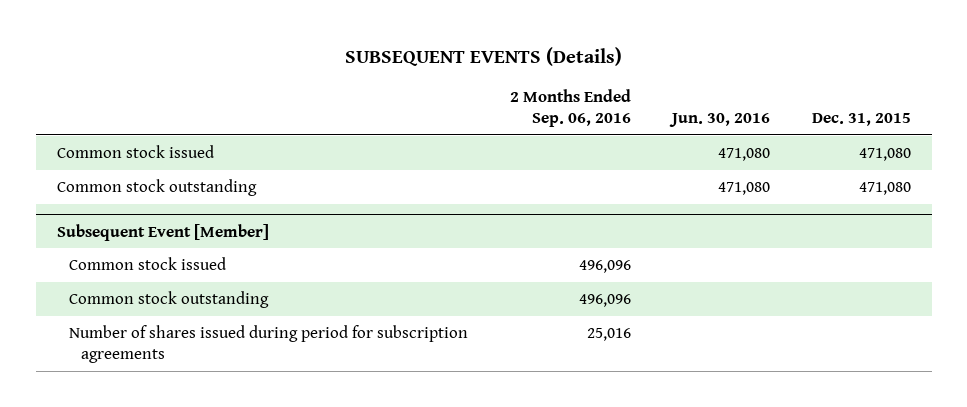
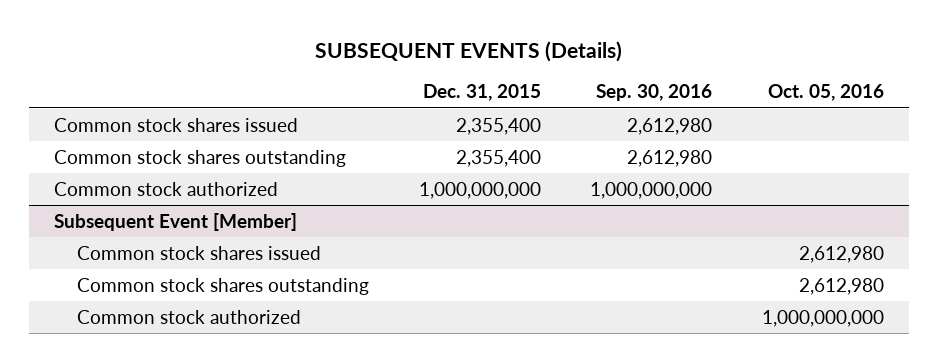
- | 2 Months Ended Sep. 06, 2016 | Jun. 30, 2016 | Dec. 31, 2015
+ | Dec. 31, 2015 | Sep. 30, 2016 | Oct. 05, 2016
- Common stock issued | | 471,080 | 471,080
- Common stock outstanding | | 471,080 | 471,080
+ Common stock shares issued | 2,355,400 | 2,612,980 |
+ Common stock shares outstanding | 2,355,400 | 2,612,980 |
+ Common stock authorized | 1,000,000,000 | 1,000,000,000 |
@ Subsequent Event [Member]
- Common stock issued | 496,096 | |
- Common stock outstanding | 496,096 | |
- Number of shares issued during period for subscription agreements | 25,016 | |
+ Common stock shares issued | | | 2,612,980
+ Common stock shares outstanding | | | 2,612,980
+ Common stock authorized | | | 1,000,000,000

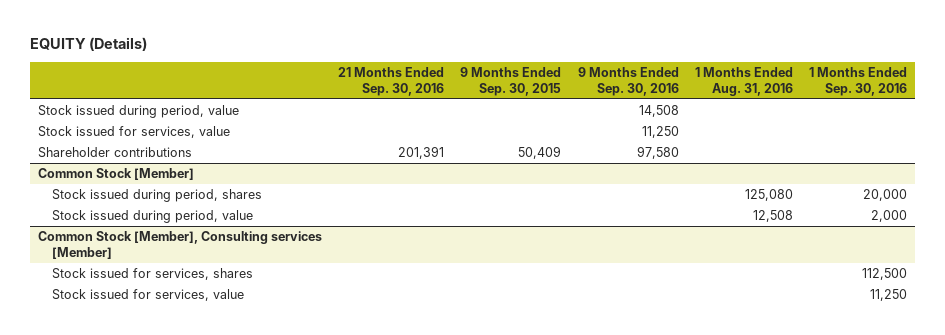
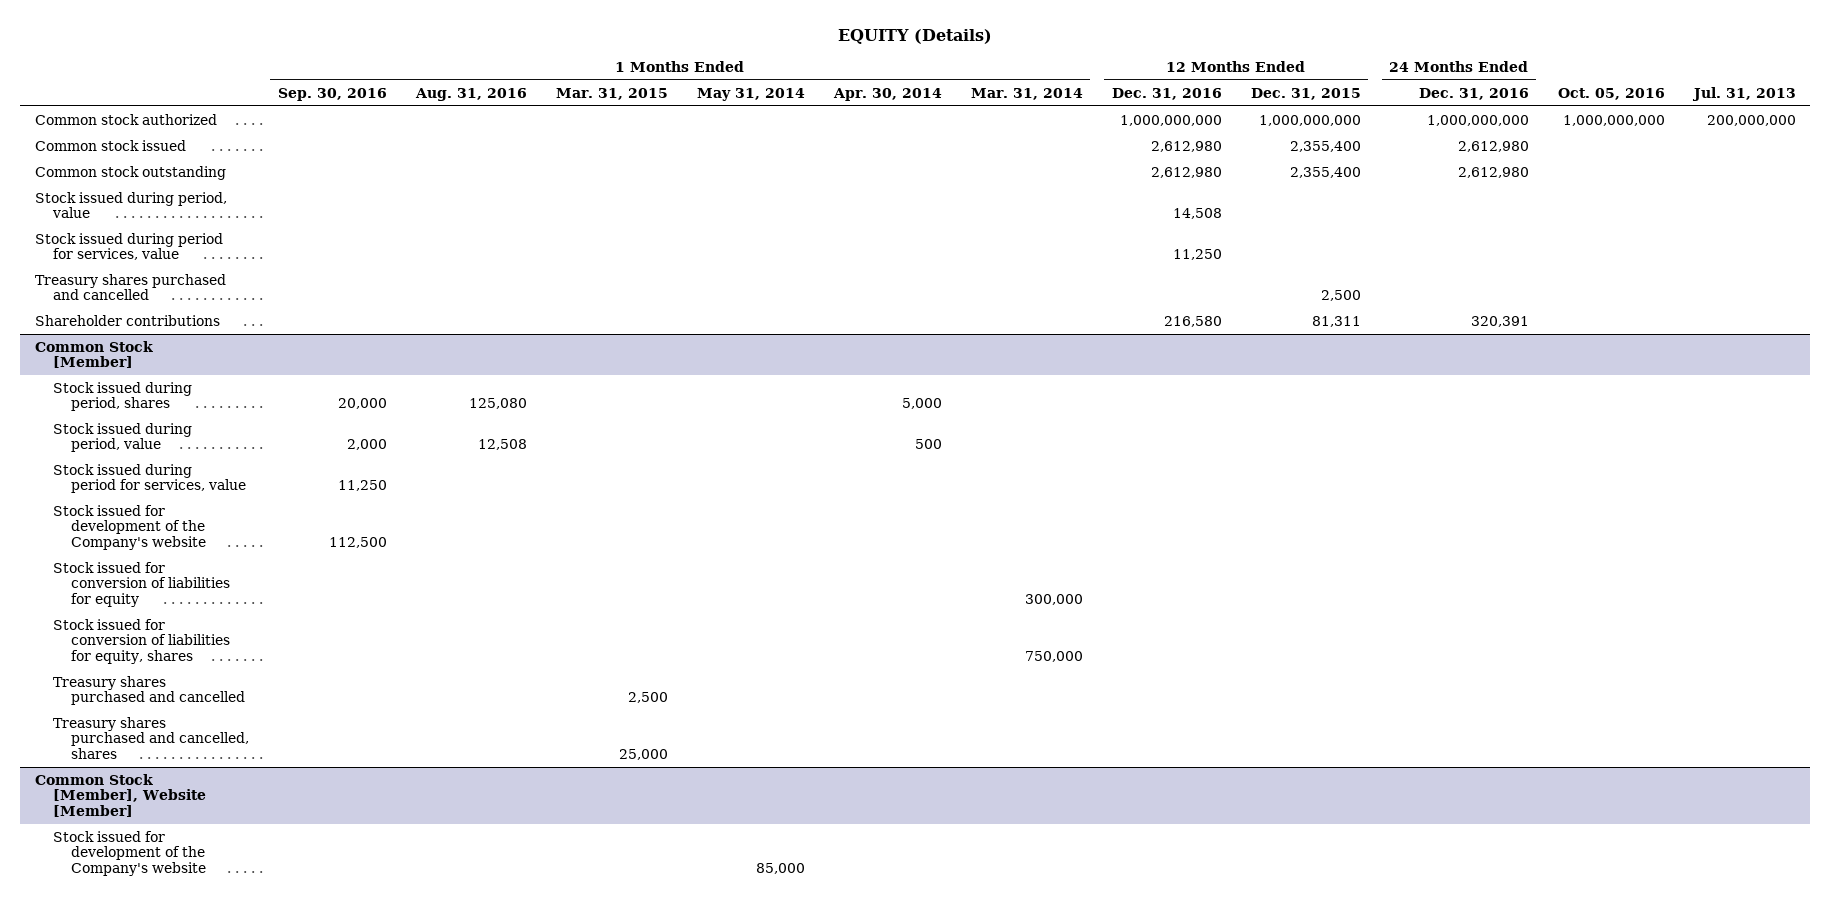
- | 21 Months Ended Sep. 30, 2016 | 9 Months Ended Sep. 30, 2015 | 9 Months Ended Sep. 30, 2016 | 1 Months Ended Aug. 31, 2016 | 1 Months Ended Sep. 30, 2016
+ | 1 Months Ended Sep. 30, 2016 | 1 Months Ended Aug. 31, 2016 | 1 Months Ended Mar. 31, 2015 | 1 Months Ended May 31, 2014 | 1 Months Ended Apr. 30, 2014 | 1 Months Ended Mar. 31, 2014 | 12 Months Ended Dec. 31, 2016 | 12 Months Ended Dec. 31, 2015 | 24 Months Ended Dec. 31, 2016 | Oct. 05, 2016 | Jul. 31, 2013
+ Common stock authorized | | | | | | | 1,000,000,000 | 1,000,000,000 | 1,000,000,000 | 1,000,000,000 | 200,000,000
+ Common stock issued | | | | | | | 2,612,980 | 2,355,400 | 2,612,980 | |
+ Common stock outstanding | | | | | | | 2,612,980 | 2,355,400 | 2,612,980 | |
- Stock issued for services, value | | | 11,250 | |
+ Stock issued during period for services, value | | | | | | | 11,250 | | | |
+ Treasury shares purchased and cancelled | | | | | | | | 2,500 | | |
- Common Stock [Member], Consulting services [Member]
- Stock issued for services, shares | | | | | 112,500
- Stock issued for services, value | | | | | 11,250
@ Common Stock [Member]
+ Stock issued during period for services, value | 11,250 | | | | | | | | | |
+ Stock issued for development of the Company's website | 112,500 | | | | | | | | | |
+ Stock issued for conversion of liabilities for equity | | | | | | 300,000 | | | | |
+ Stock issued for conversion of liabilities for equity, shares | | | | | | 750,000 | | | | |
+ Treasury shares purchased and cancelled | | | 2,500 | | | | | | | |
+ Treasury shares purchased and cancelled, shares | | | 25,000 | | | | | | | |
+ Common Stock [Member], Website [Member]
+ Stock issued for development of the Company's website | | | | 85,000 | | | | | | |

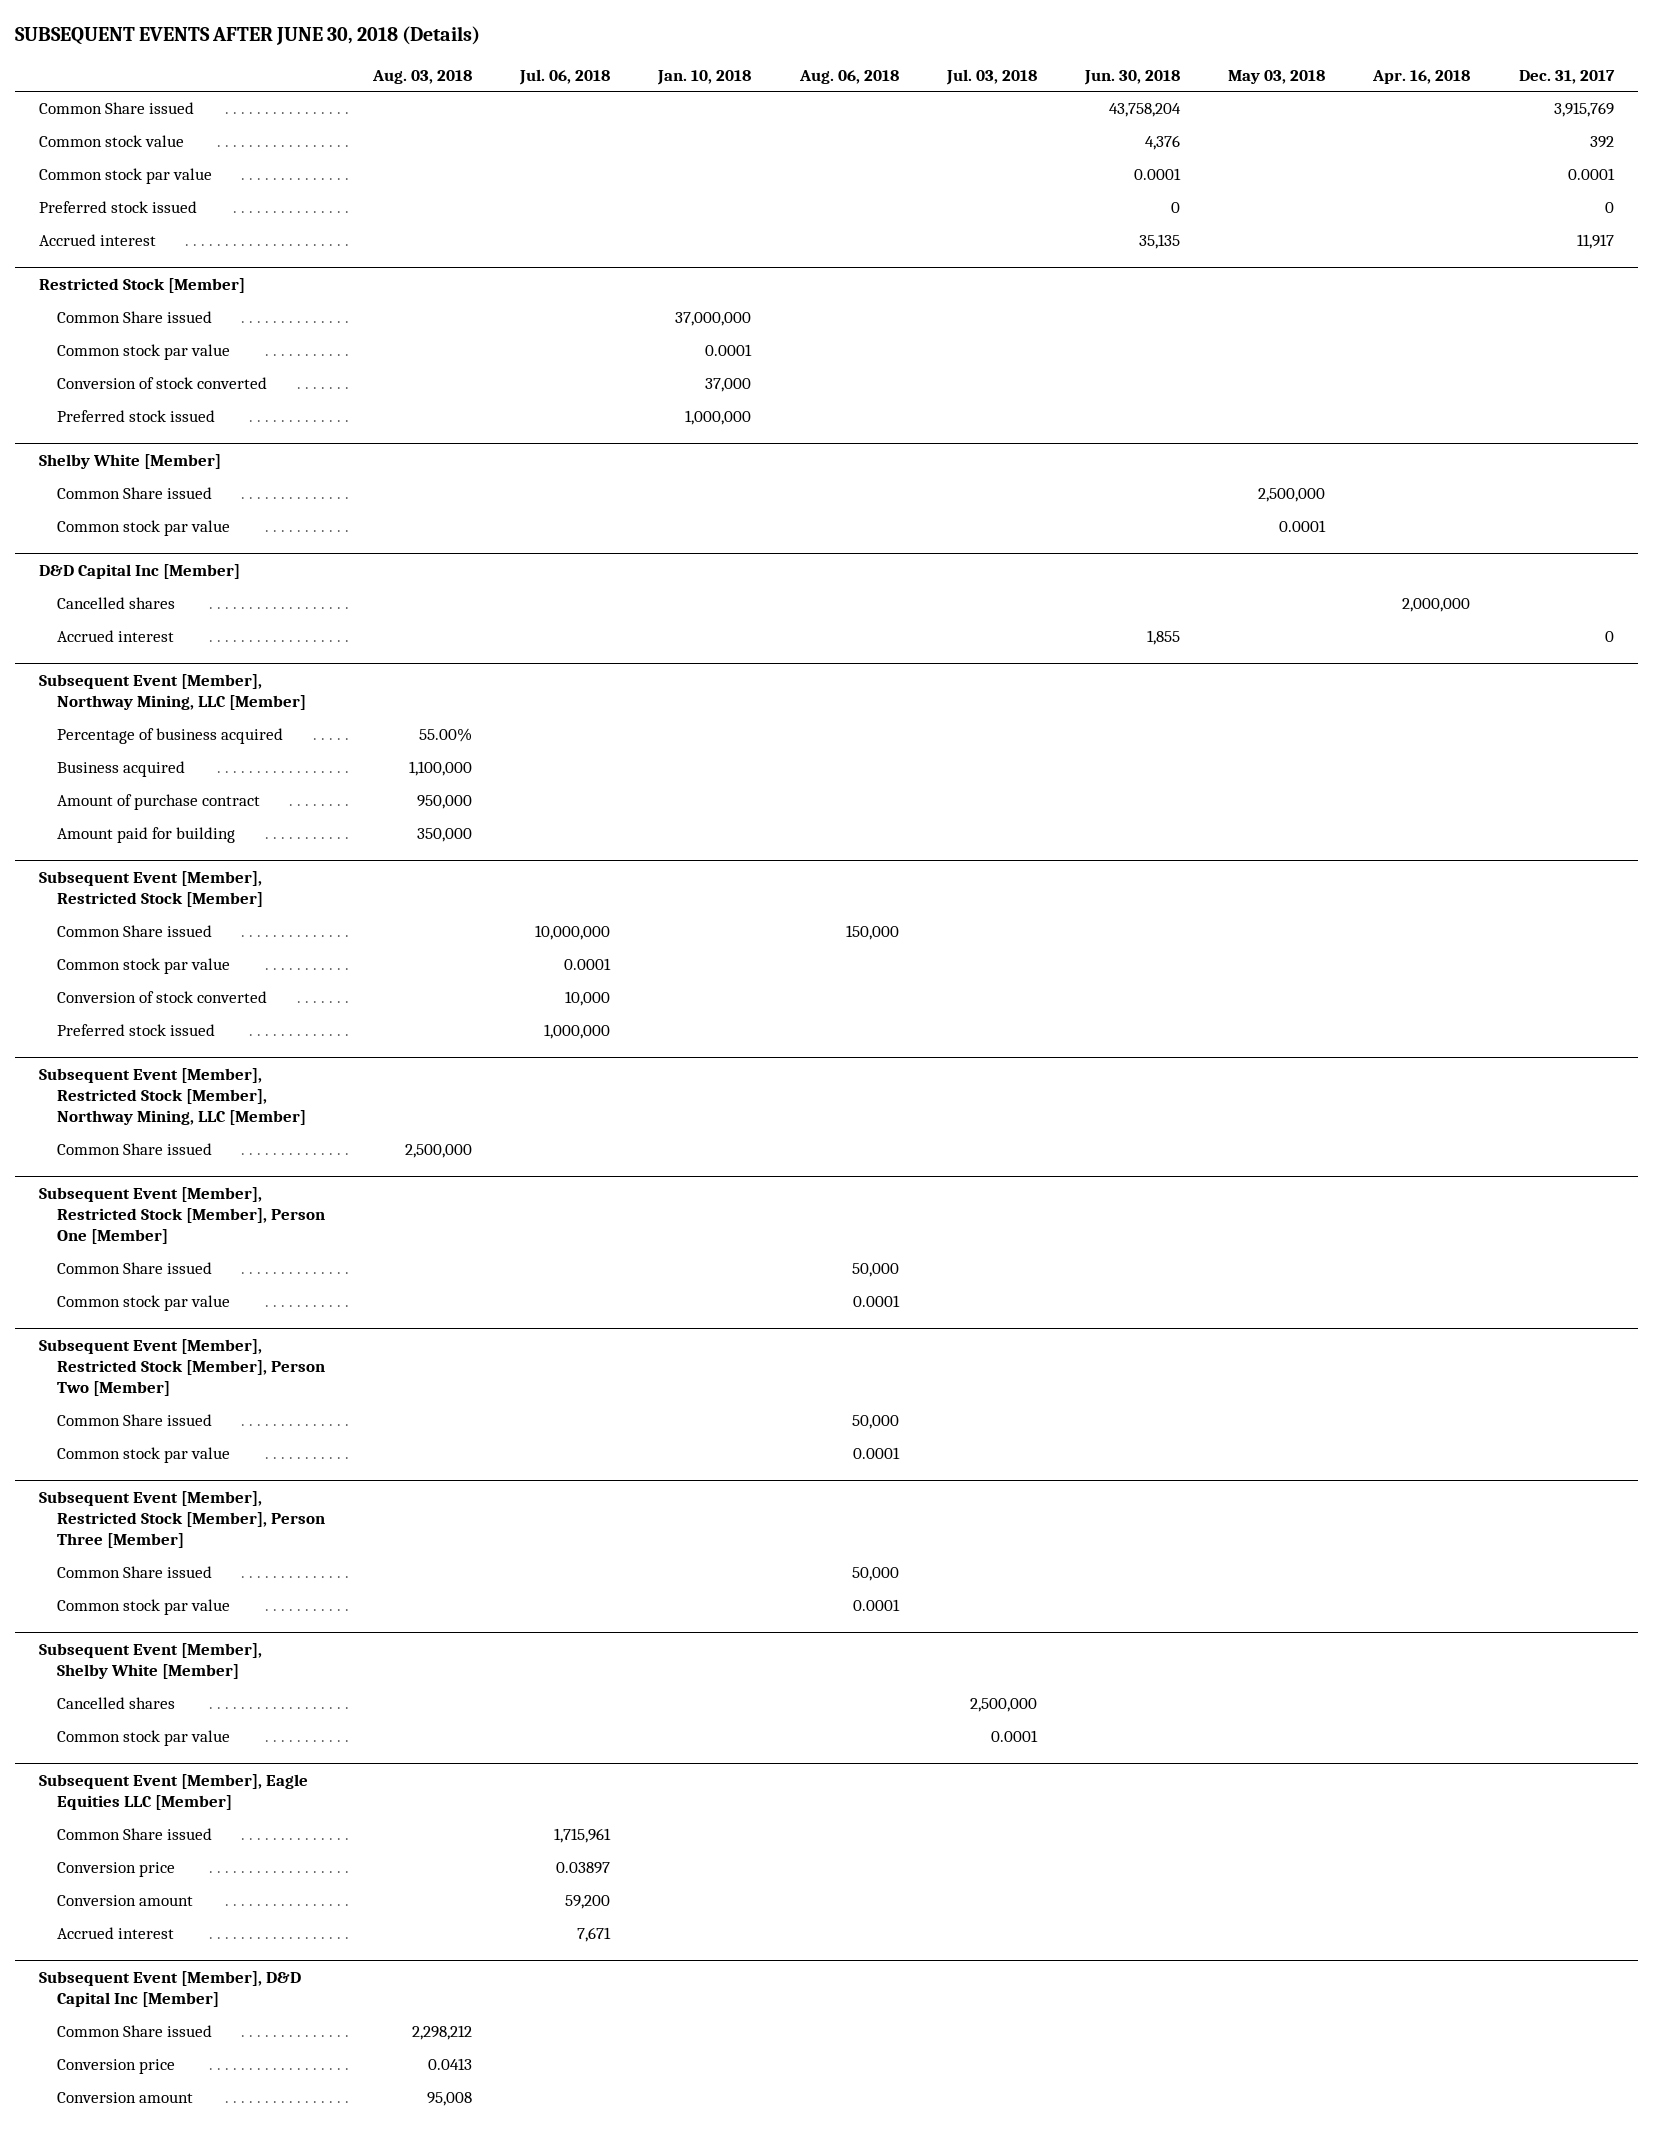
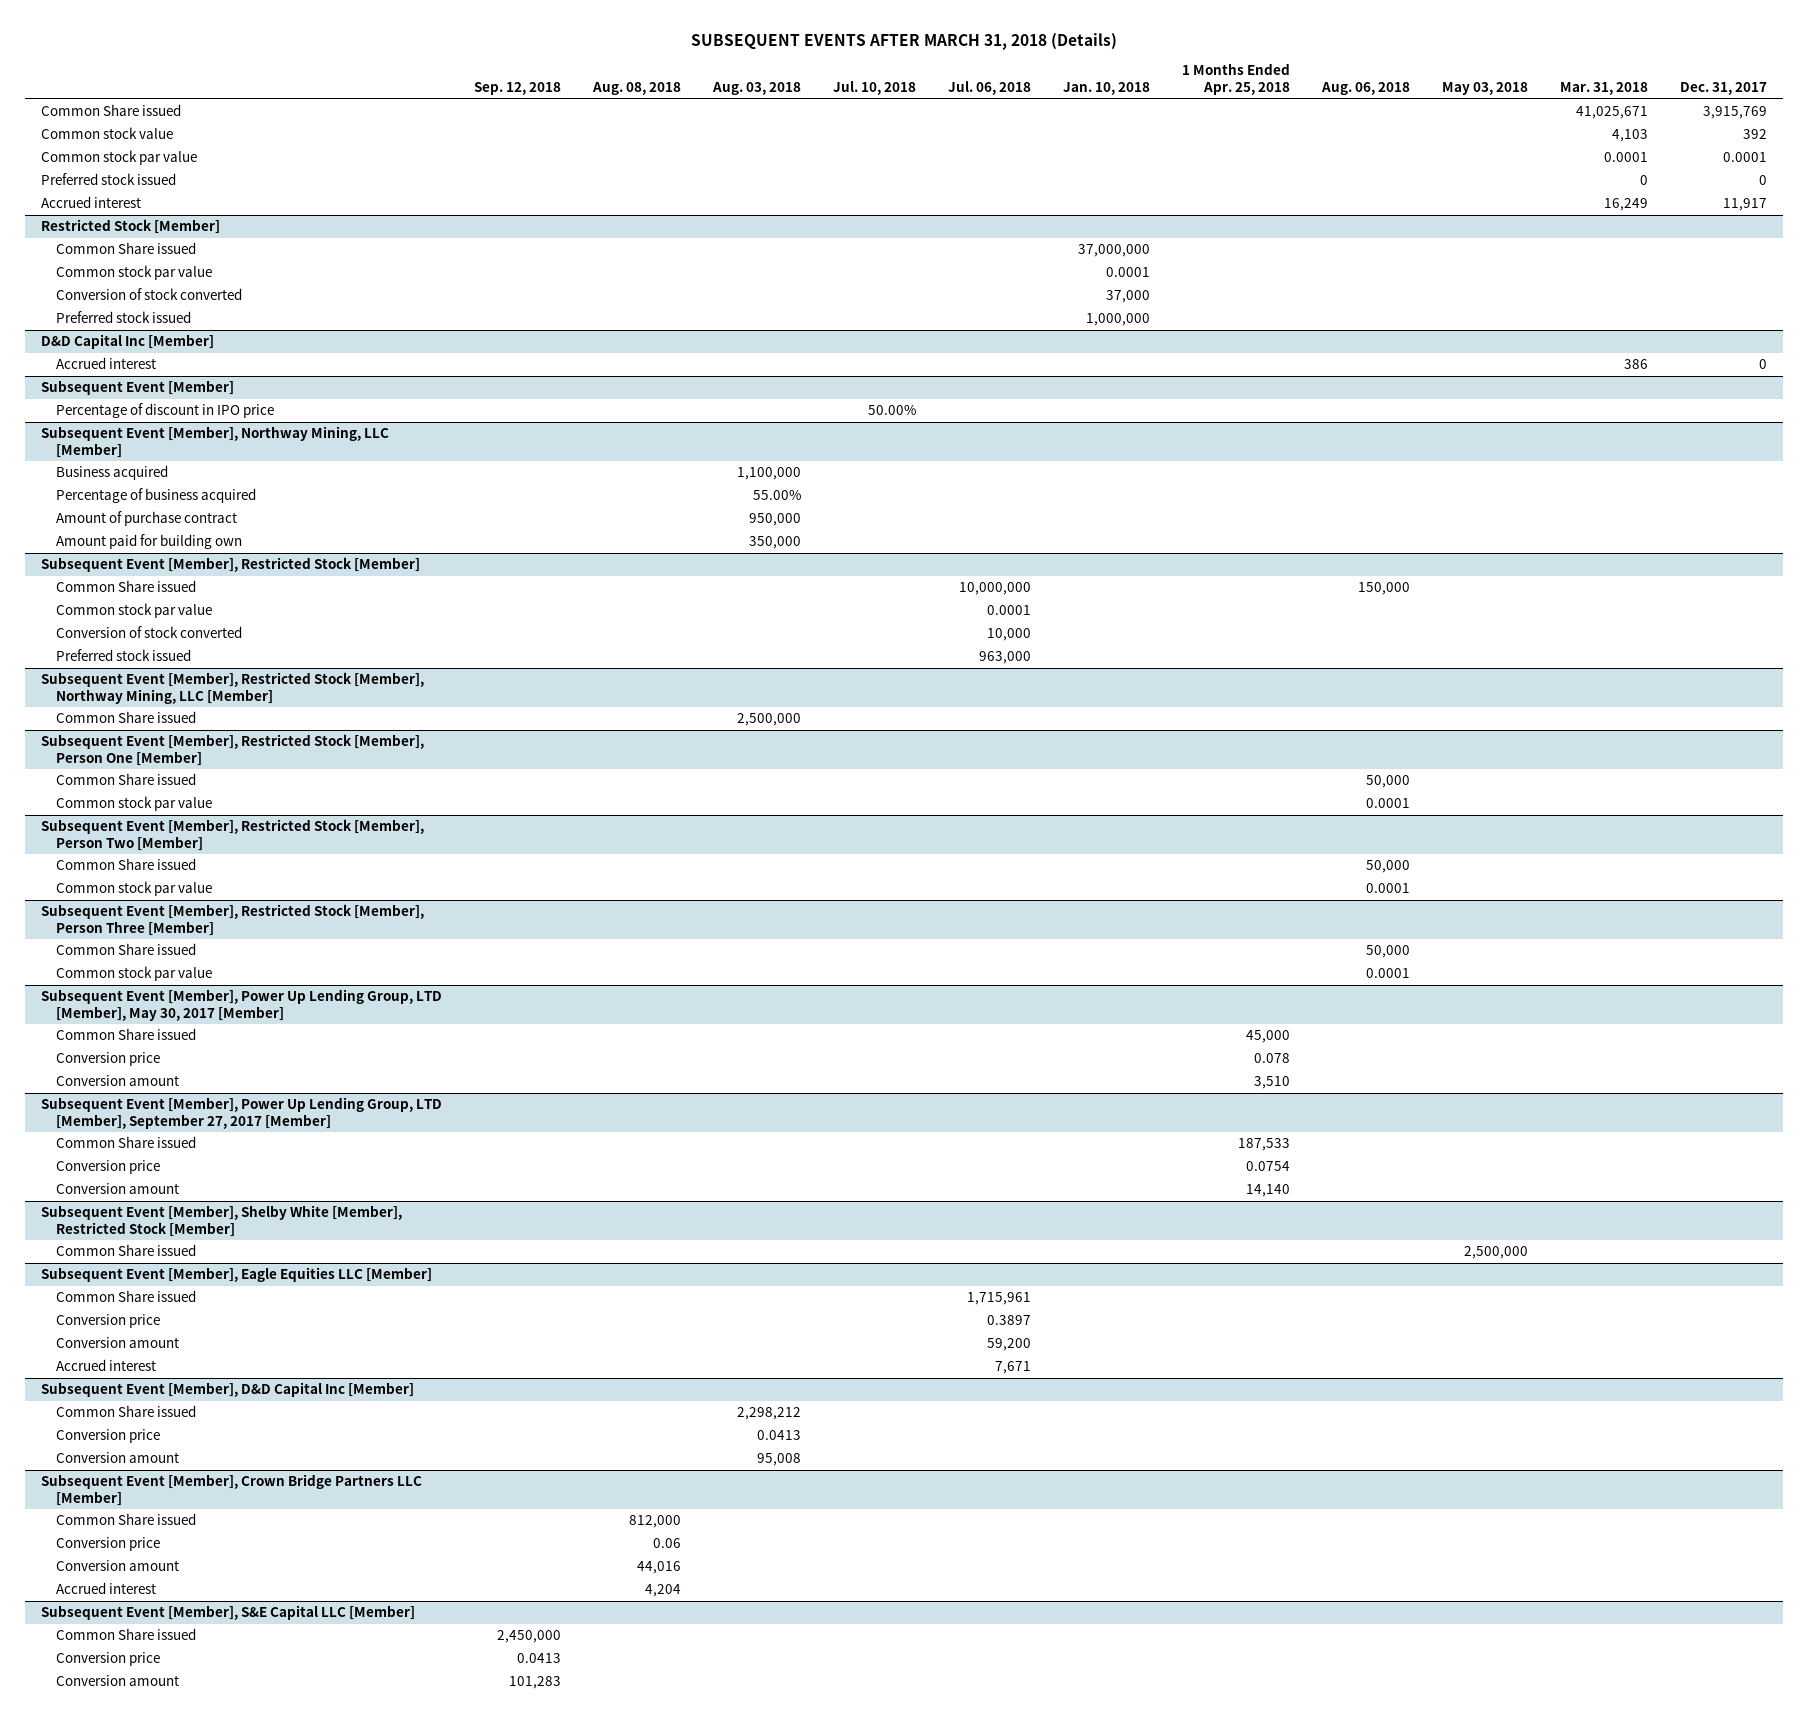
- SUBSEQUENT EVENTS AFTER JUNE 30, 2018 (Details)
+ SUBSEQUENT EVENTS AFTER MARCH 31, 2018 (Details)
- | Aug. 03, 2018 | Jul. 06, 2018 | Jan. 10, 2018 | Aug. 06, 2018 | Jul. 03, 2018 | Jun. 30, 2018 | May 03, 2018 | Apr. 16, 2018 | Dec. 31, 2017
+ | Sep. 12, 2018 | Aug. 08, 2018 | Aug. 03, 2018 | Jul. 10, 2018 | Jul. 06, 2018 | Jan. 10, 2018 | 1 Months Ended Apr. 25, 2018 | Aug. 06, 2018 | May 03, 2018 | Mar. 31, 2018 | Dec. 31, 2017
- Shelby White [Member]
- Common Share issued | | | | | | | 2,500,000 | |
- Common stock par value | | | | | | | 0.0001 | |
@ D&D Capital Inc [Member]
- Cancelled shares | | | | | | | | 2,000,000 |
+ Subsequent Event [Member]
+ Percentage of discount in IPO price | | | | 50.00% | | | | | | |
@ Subsequent Event [Member], Northway Mining, LLC [Member]
moved down: Percentage of business acquired | | | 55.00% | | | | | | | |
- Amount paid for building | 350,000 | | | | | | | |
+ Amount paid for building own | | | 350,000 | | | | | | | |
@ Subsequent Event [Member], Restricted Stock [Member]
- Preferred stock issued | | 1,000,000 | | | | | | |
+ Preferred stock issued | | | | | 963,000 | | | | | |
- Subsequent Event [Member], Shelby White [Member]
- Cancelled shares | | | | | 2,500,000 | | | |
- Common stock par value | | | | | 0.0001 | | | |
+ Subsequent Event [Member], Power Up Lending Group, LTD [Member], May 30, 2017 [Member]
+ Common Share issued | | | | | | | 45,000 | | | |
+ Conversion price | | | | | | | 0.078 | | | |
+ Conversion amount | | | | | | | 3,510 | | | |
+ Subsequent Event [Member], Power Up Lending Group, LTD [Member], September 27, 2017 [Member]
+ Common Share issued | | | | | | | 187,533 | | | |
+ Conversion price | | | | | | | 0.0754 | | | |
+ Conversion amount | | | | | | | 14,140 | | | |
+ Subsequent Event [Member], Shelby White [Member], Restricted Stock [Member]
+ Common Share issued | | | | | | | | | 2,500,000 | |
@ Subsequent Event [Member], Eagle Equities LLC [Member]
- Conversion price | | 0.03897 | | | | | | |
+ Conversion price | | | | | 0.3897 | | | | | |
+ Subsequent Event [Member], Crown Bridge Partners LLC [Member]
+ Common Share issued | | 812,000 | | | | | | | | |
+ Conversion price | | 0.06 | | | | | | | | |
+ Conversion amount | | 44,016 | | | | | | | | |
+ Accrued interest | | 4,204 | | | | | | | | |
+ Subsequent Event [Member], S&E Capital LLC [Member]
+ Common Share issued | 2,450,000 | | | | | | | | | |
+ Conversion price | 0.0413 | | | | | | | | | |
+ Conversion amount | 101,283 | | | | | | | | | |

